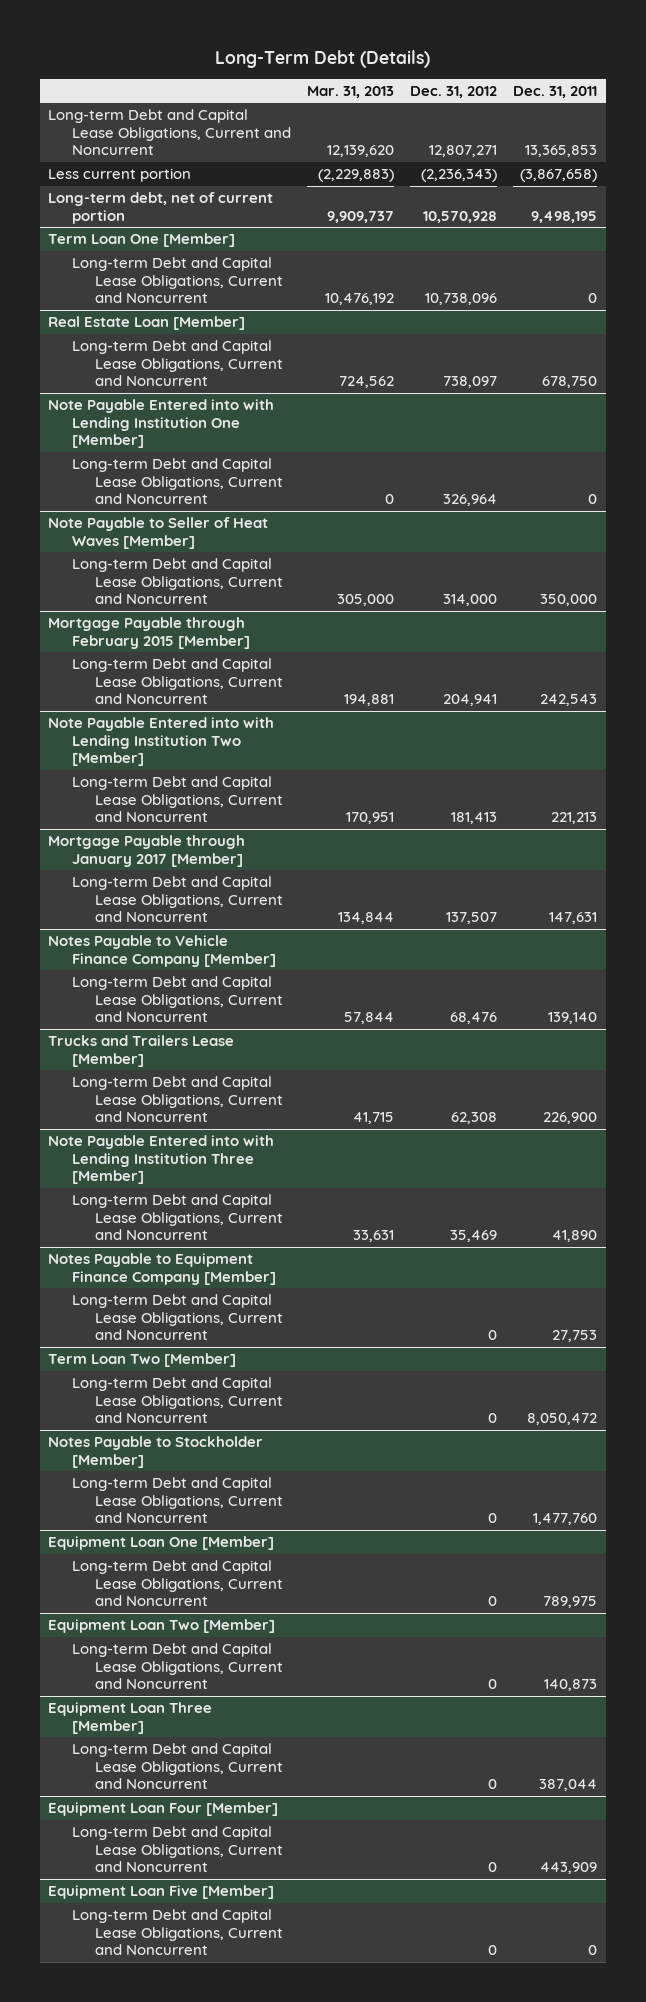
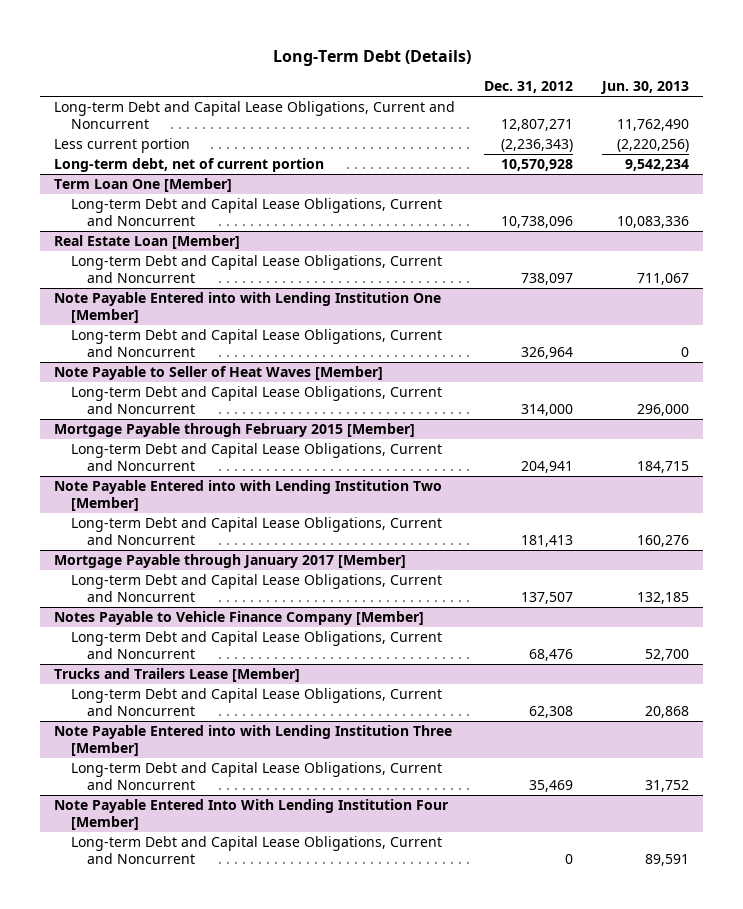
- | Mar. 31, 2013 | Dec. 31, 2012 | Dec. 31, 2011
+ | Dec. 31, 2012 | Jun. 30, 2013
- Notes Payable to Equipment Finance Company [Member]
- Long-term Debt and Capital Lease Obligations, Current and Noncurrent | | 0 | 27,753
- Term Loan Two [Member]
- Long-term Debt and Capital Lease Obligations, Current and Noncurrent | | 0 | 8,050,472
- Notes Payable to Stockholder [Member]
- Long-term Debt and Capital Lease Obligations, Current and Noncurrent | | 0 | 1,477,760
- Equipment Loan One [Member]
- Long-term Debt and Capital Lease Obligations, Current and Noncurrent | | 0 | 789,975
- Equipment Loan Two [Member]
- Long-term Debt and Capital Lease Obligations, Current and Noncurrent | | 0 | 140,873
- Equipment Loan Three [Member]
- Long-term Debt and Capital Lease Obligations, Current and Noncurrent | | 0 | 387,044
- Equipment Loan Four [Member]
- Long-term Debt and Capital Lease Obligations, Current and Noncurrent | | 0 | 443,909
- Equipment Loan Five [Member]
+ Note Payable Entered Into With Lending Institution Four [Member]

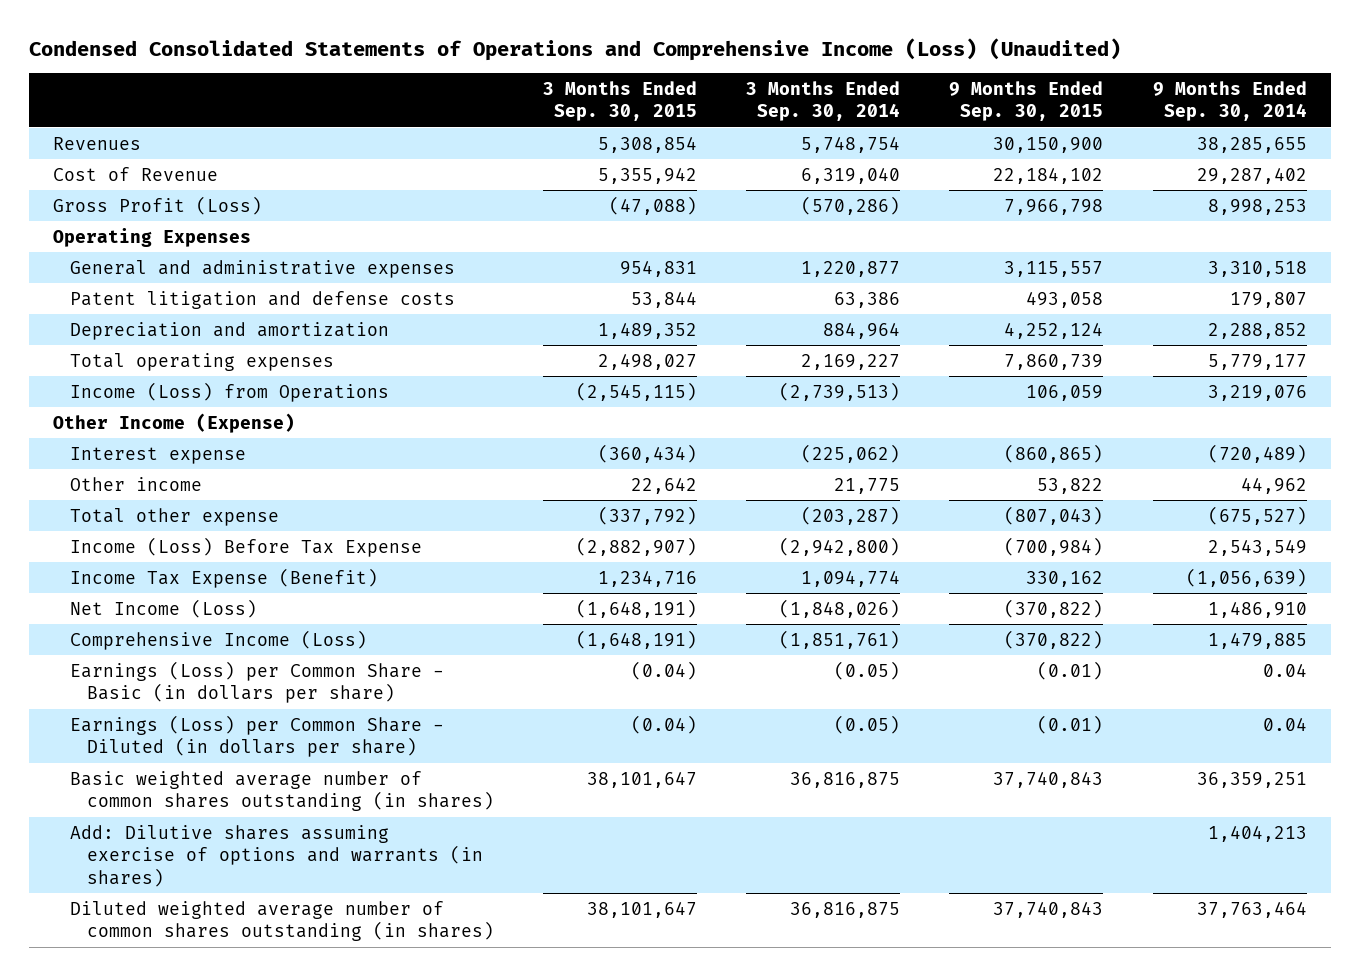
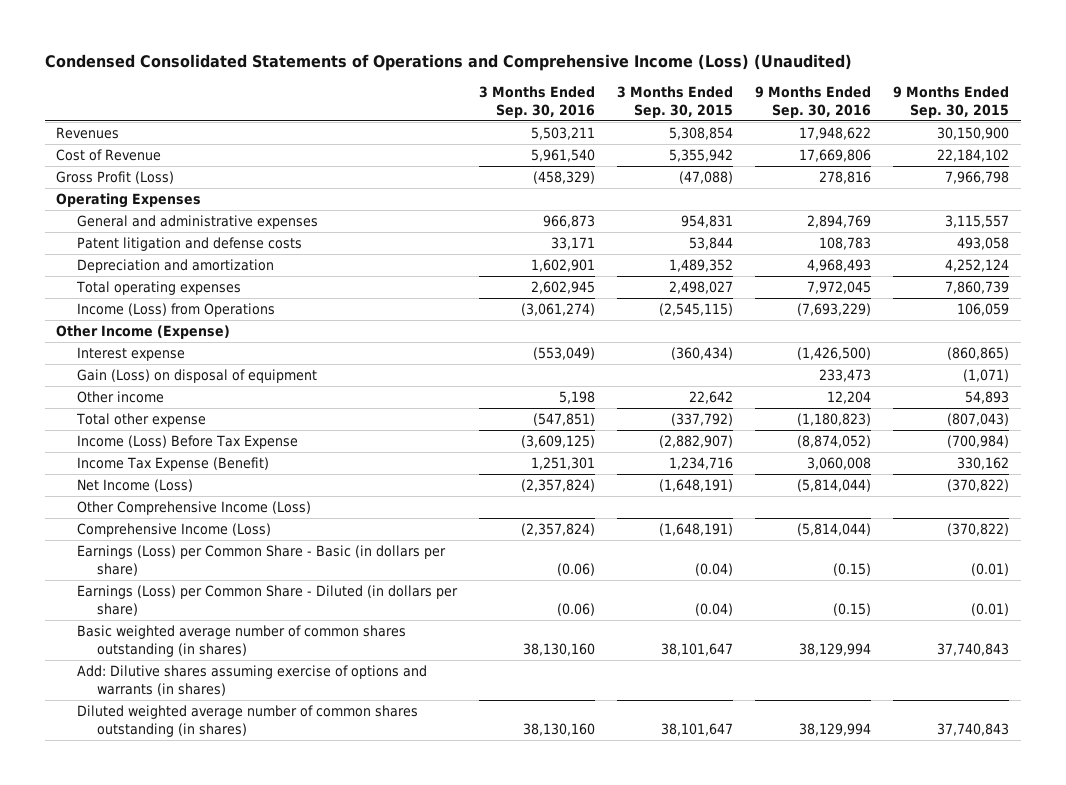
- | 3 Months Ended Sep. 30, 2015 | 3 Months Ended Sep. 30, 2014 | 9 Months Ended Sep. 30, 2015 | 9 Months Ended Sep. 30, 2014
+ | 3 Months Ended Sep. 30, 2016 | 3 Months Ended Sep. 30, 2015 | 9 Months Ended Sep. 30, 2016 | 9 Months Ended Sep. 30, 2015
- Other income | 22,642 | 21,775 | 53,822 | 44,962
+ Gain (Loss) on disposal of equipment | | | 233,473 | (1,071)
+ Other income | 5,198 | 22,642 | 12,204 | 54,893
+ Other Comprehensive Income (Loss)

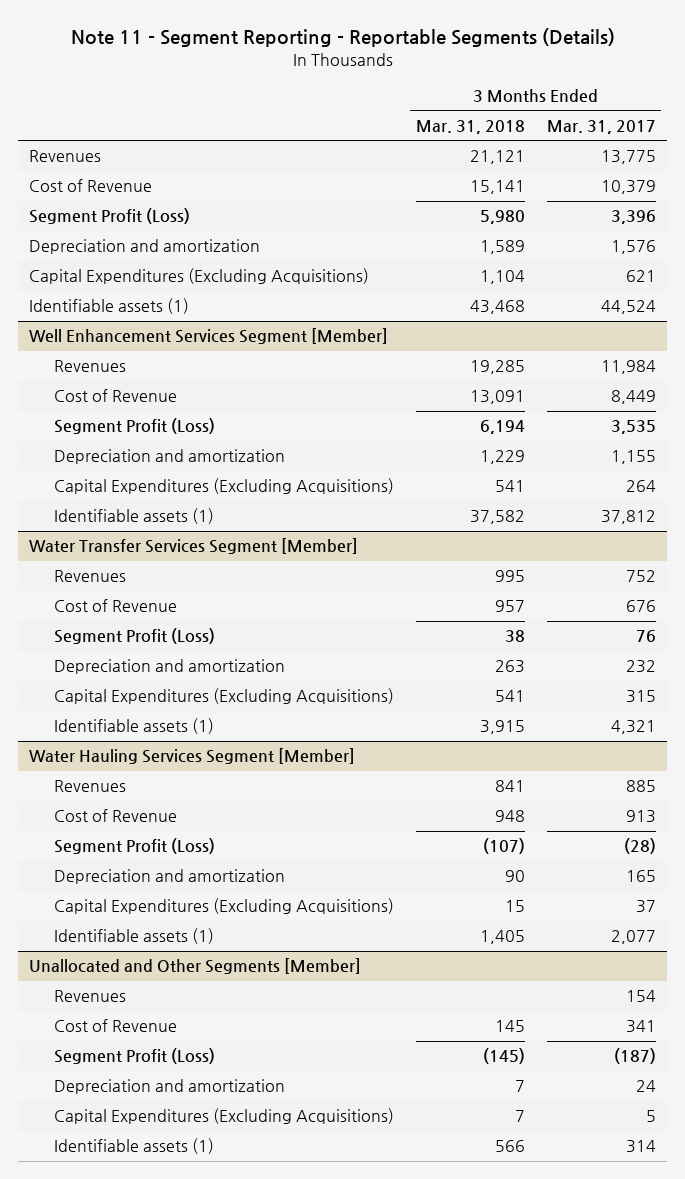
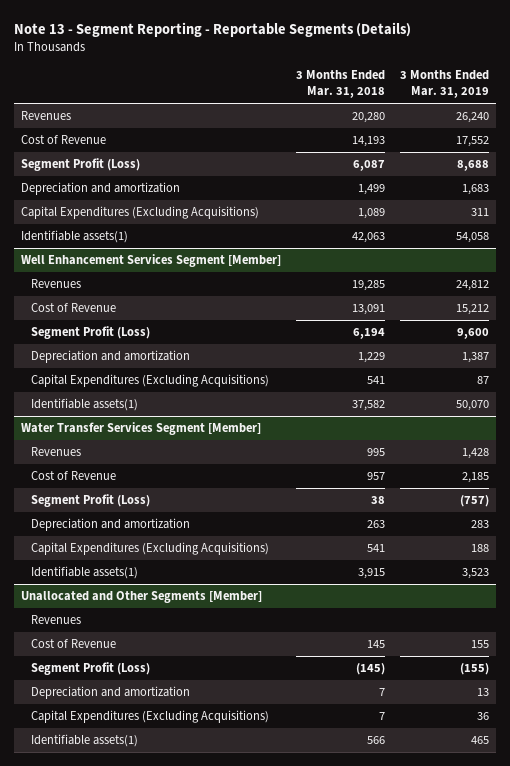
- Note 11 - Segment Reporting - Reportable Segments (Details)
+ Note 13 - Segment Reporting - Reportable Segments (Details)
- | 3 Months Ended Mar. 31, 2018 | 3 Months Ended Mar. 31, 2017
+ | 3 Months Ended Mar. 31, 2018 | 3 Months Ended Mar. 31, 2019
- Revenues | 21,121 | 13,775
- Cost of Revenue | 15,141 | 10,379
- Segment Profit (Loss) | 5,980 | 3,396
- Depreciation and amortization | 1,589 | 1,576
- Capital Expenditures (Excluding Acquisitions) | 1,104 | 621
- Identifiable assets (1) | 43,468 | 44,524
+ Revenues | 20,280 | 26,240
+ Cost of Revenue | 14,193 | 17,552
+ Segment Profit (Loss) | 6,087 | 8,688
+ Depreciation and amortization | 1,499 | 1,683
+ Capital Expenditures (Excluding Acquisitions) | 1,089 | 311
+ Identifiable assets(1) | 42,063 | 54,058
@ Well Enhancement Services Segment [Member]
- Identifiable assets (1) | 37,582 | 37,812
+ Identifiable assets(1) | 37,582 | 50,070
@ Water Transfer Services Segment [Member]
- Identifiable assets (1) | 3,915 | 4,321
- Water Hauling Services Segment [Member]
- Revenues | 841 | 885
- Cost of Revenue | 948 | 913
- Segment Profit (Loss) | (107) | (28)
- Depreciation and amortization | 90 | 165
- Capital Expenditures (Excluding Acquisitions) | 15 | 37
- Identifiable assets (1) | 1,405 | 2,077
@ Water Transfer Services Segment [Member]
+ Identifiable assets(1) | 3,915 | 3,523
@ Unallocated and Other Segments [Member]
- Identifiable assets (1) | 566 | 314
+ Identifiable assets(1) | 566 | 465

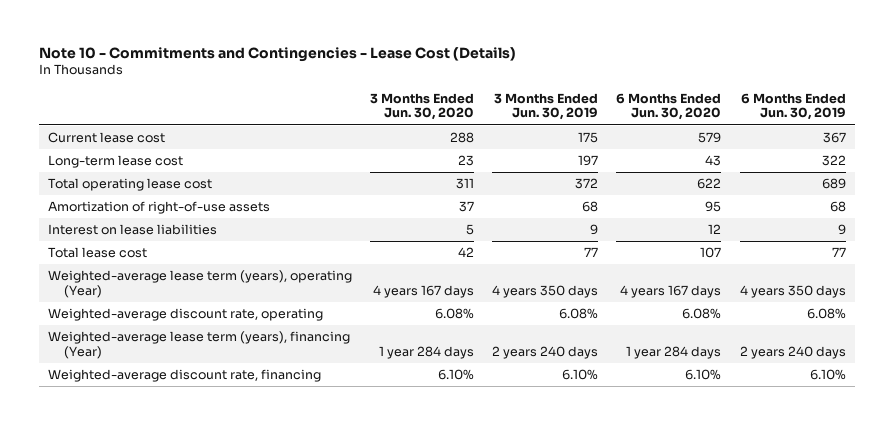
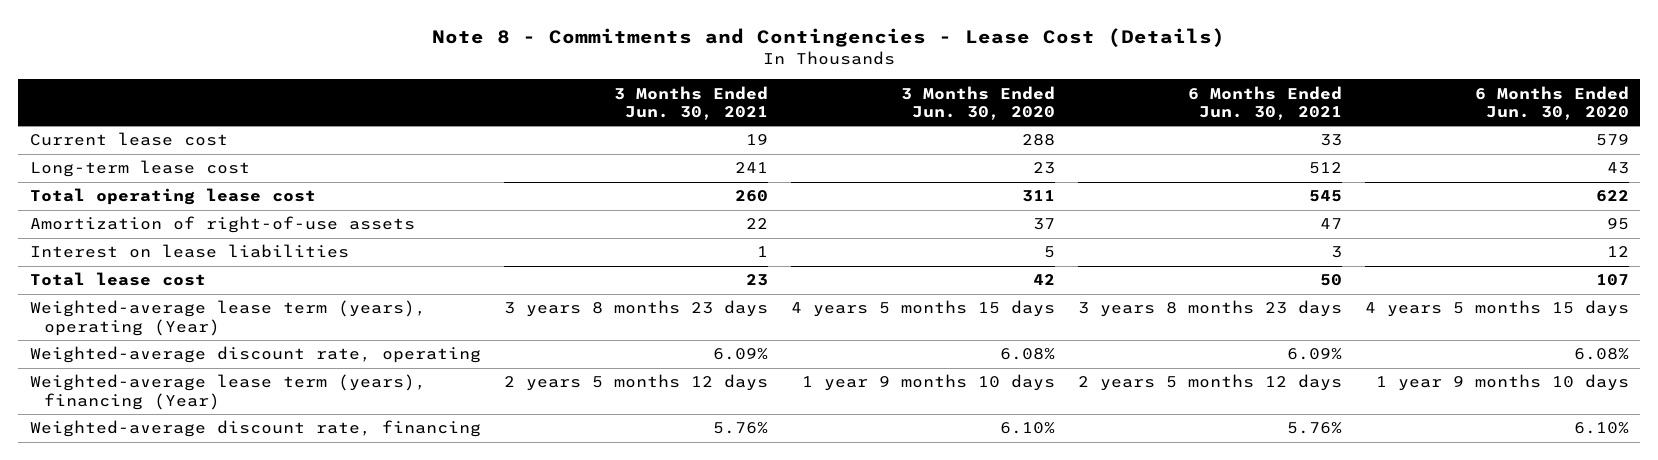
- Note 10 - Commitments and Contingencies - Lease Cost (Details)
+ Note 8 - Commitments and Contingencies - Lease Cost (Details)
- | 3 Months Ended Jun. 30, 2020 | 3 Months Ended Jun. 30, 2019 | 6 Months Ended Jun. 30, 2020 | 6 Months Ended Jun. 30, 2019
+ | 3 Months Ended Jun. 30, 2021 | 3 Months Ended Jun. 30, 2020 | 6 Months Ended Jun. 30, 2021 | 6 Months Ended Jun. 30, 2020
- Weighted-average lease term (years), operating (Year) | 4 years 167 days | 4 years 350 days | 4 years 167 days | 4 years 350 days
+ Weighted-average lease term (years), operating (Year) | 3 years 8 months 23 days | 4 years 5 months 15 days | 3 years 8 months 23 days | 4 years 5 months 15 days
- Weighted-average lease term (years), financing (Year) | 1 year 284 days | 2 years 240 days | 1 year 284 days | 2 years 240 days
+ Weighted-average lease term (years), financing (Year) | 2 years 5 months 12 days | 1 year 9 months 10 days | 2 years 5 months 12 days | 1 year 9 months 10 days

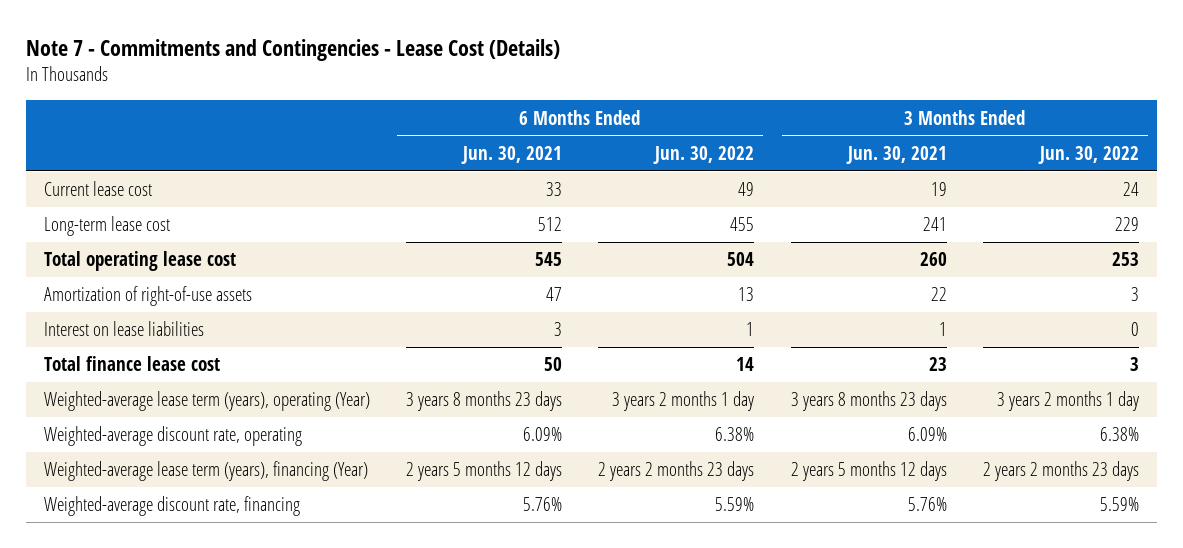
- Note 8 - Commitments and Contingencies - Lease Cost (Details)
+ Note 7 - Commitments and Contingencies - Lease Cost (Details)
- | 3 Months Ended Jun. 30, 2021 | 3 Months Ended Jun. 30, 2020 | 6 Months Ended Jun. 30, 2021 | 6 Months Ended Jun. 30, 2020
+ | 6 Months Ended Jun. 30, 2021 | 6 Months Ended Jun. 30, 2022 | 3 Months Ended Jun. 30, 2021 | 3 Months Ended Jun. 30, 2022
- Total lease cost | 23 | 42 | 50 | 107
+ Total finance lease cost | 50 | 14 | 23 | 3

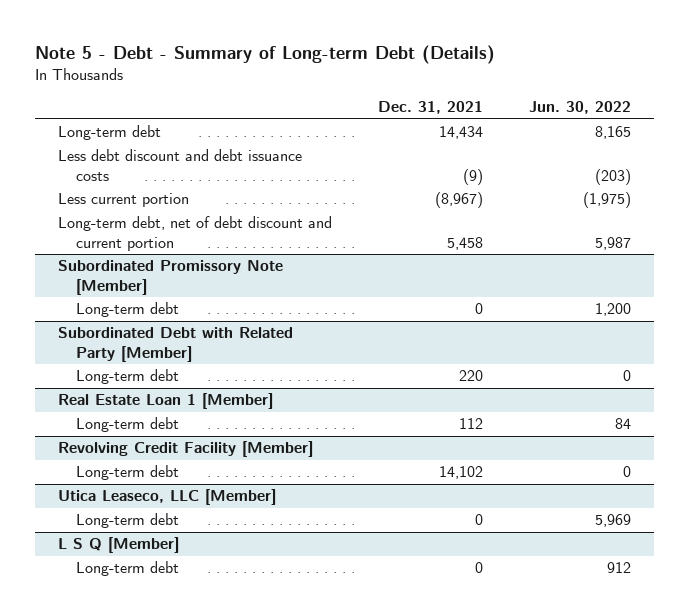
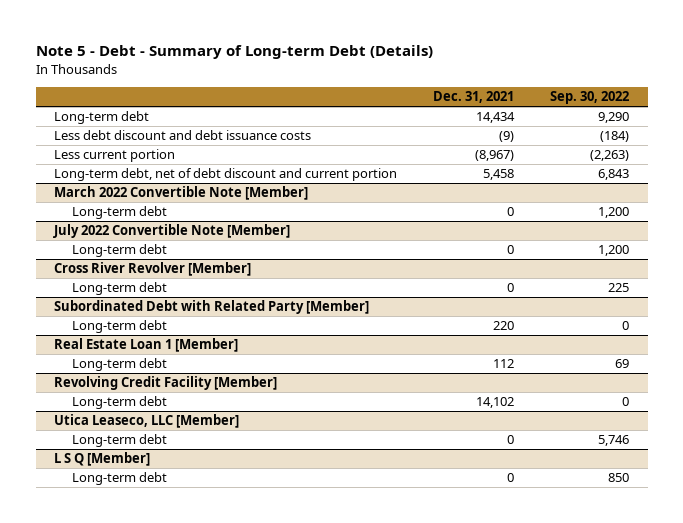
- | Dec. 31, 2021 | Jun. 30, 2022
+ | Dec. 31, 2021 | Sep. 30, 2022
- Subordinated Promissory Note [Member]
+ March 2022 Convertible Note [Member]
+ July 2022 Convertible Note [Member]
+ Long-term debt | 0 | 1,200
+ Cross River Revolver [Member]
+ Long-term debt | 0 | 225

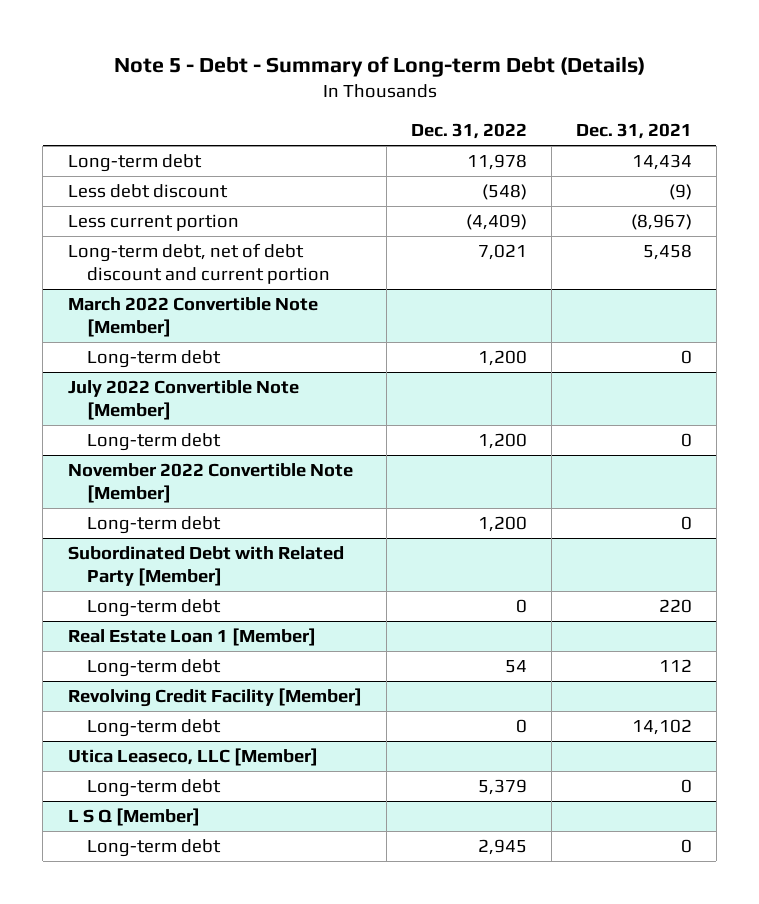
- | Dec. 31, 2021 | Sep. 30, 2022
+ | Dec. 31, 2022 | Dec. 31, 2021
- Less debt discount and debt issuance costs | (9) | (184)
+ Less debt discount | (548) | (9)
- Cross River Revolver [Member]
+ November 2022 Convertible Note [Member]

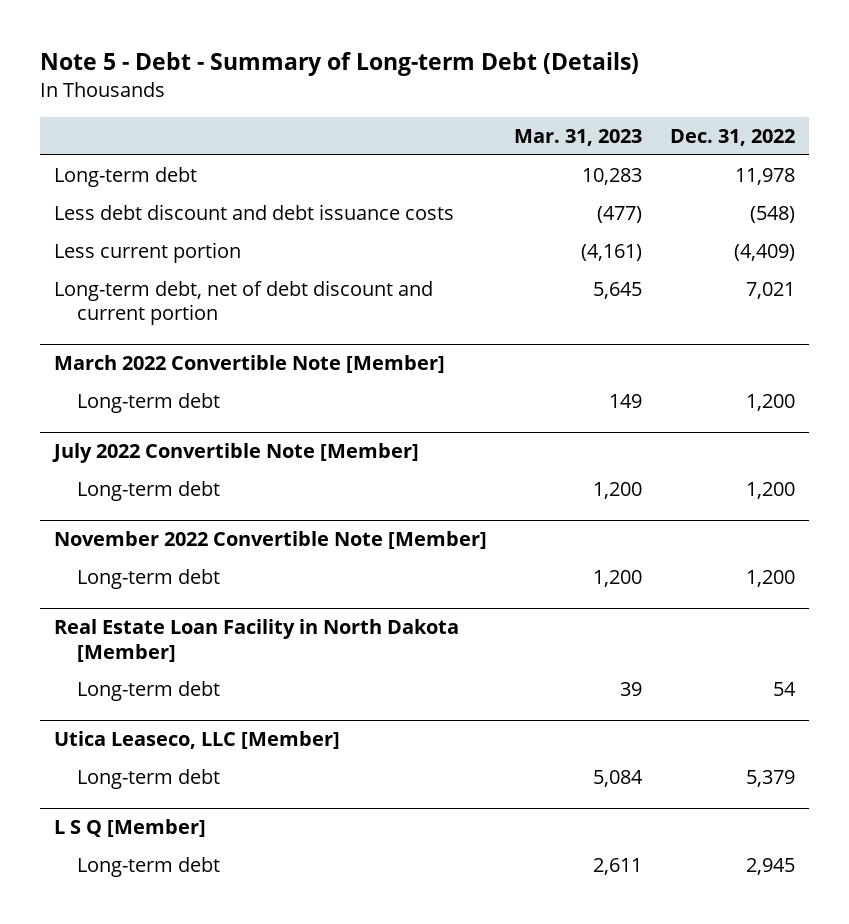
- | Dec. 31, 2022 | Dec. 31, 2021
+ | Mar. 31, 2023 | Dec. 31, 2022
- Less debt discount | (548) | (9)
+ Less debt discount and debt issuance costs | (477) | (548)
- Subordinated Debt with Related Party [Member]
- Long-term debt | 0 | 220
- Real Estate Loan 1 [Member]
+ Real Estate Loan Facility in North Dakota [Member]
- Revolving Credit Facility [Member]
- Long-term debt | 0 | 14,102

